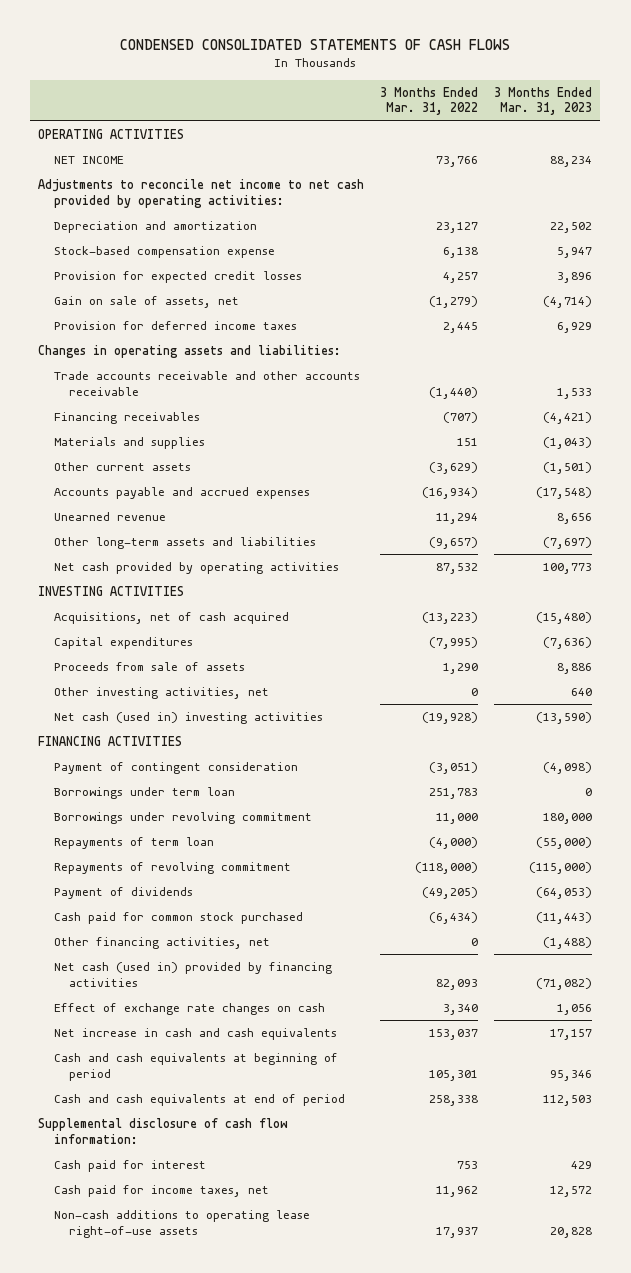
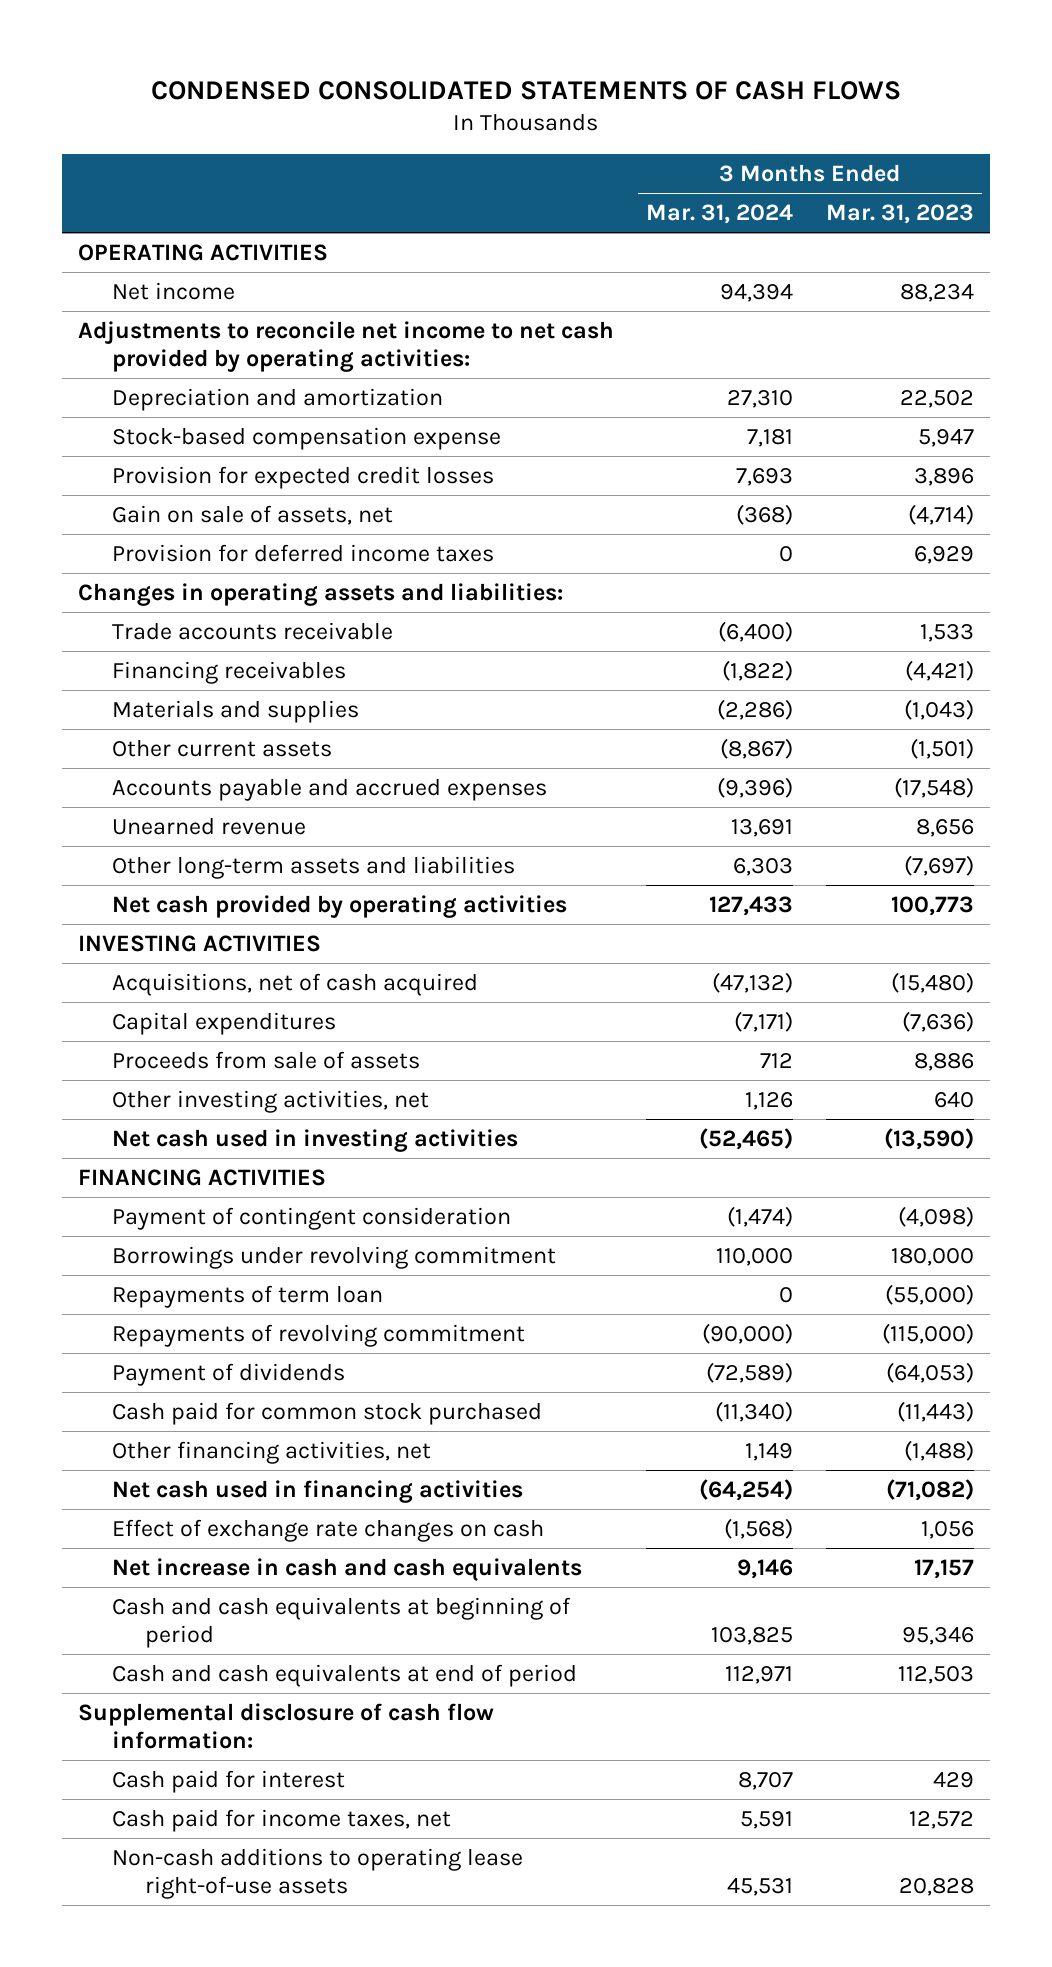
- | 3 Months Ended Mar. 31, 2022 | 3 Months Ended Mar. 31, 2023
+ | 3 Months Ended Mar. 31, 2024 | 3 Months Ended Mar. 31, 2023
- NET INCOME | 73,766 | 88,234
+ Net income | 94,394 | 88,234
- Trade accounts receivable and other accounts receivable | (1,440) | 1,533
+ Trade accounts receivable | (6,400) | 1,533
- Net cash (used in) investing activities | (19,928) | (13,590)
+ Net cash used in investing activities | (52,465) | (13,590)
- Borrowings under term loan | 251,783 | 0
- Net cash (used in) provided by financing activities | 82,093 | (71,082)
+ Net cash used in financing activities | (64,254) | (71,082)

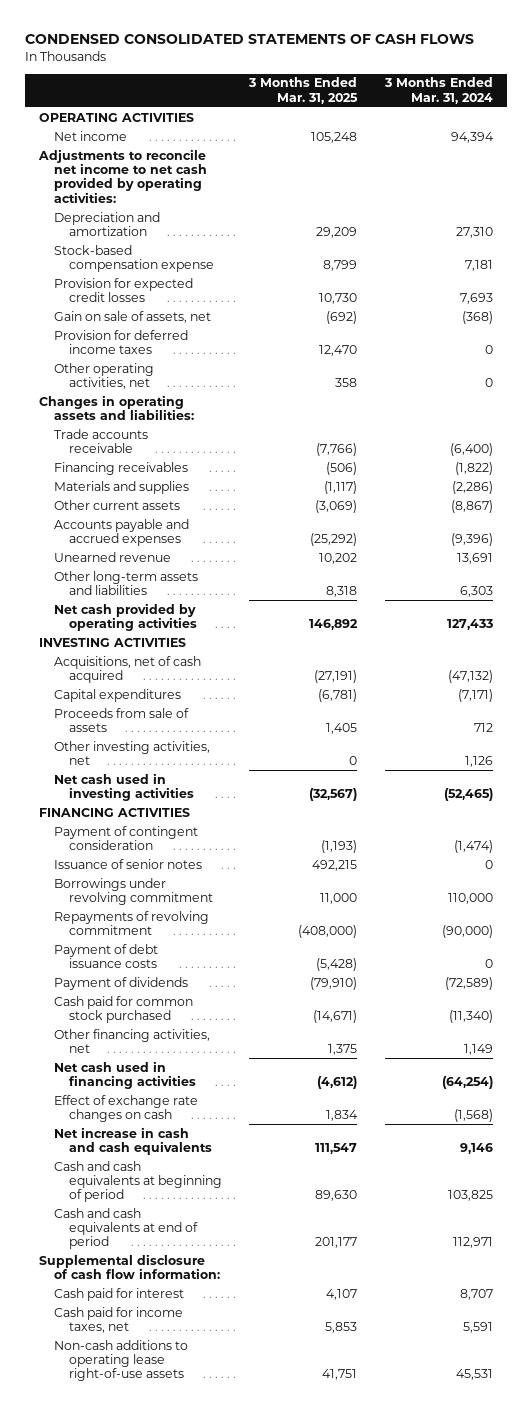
- | 3 Months Ended Mar. 31, 2024 | 3 Months Ended Mar. 31, 2023
+ | 3 Months Ended Mar. 31, 2025 | 3 Months Ended Mar. 31, 2024
+ Other operating activities, net | 358 | 0
+ Issuance of senior notes | 492,215 | 0
- Repayments of term loan | 0 | (55,000)
+ Payment of debt issuance costs | (5,428) | 0

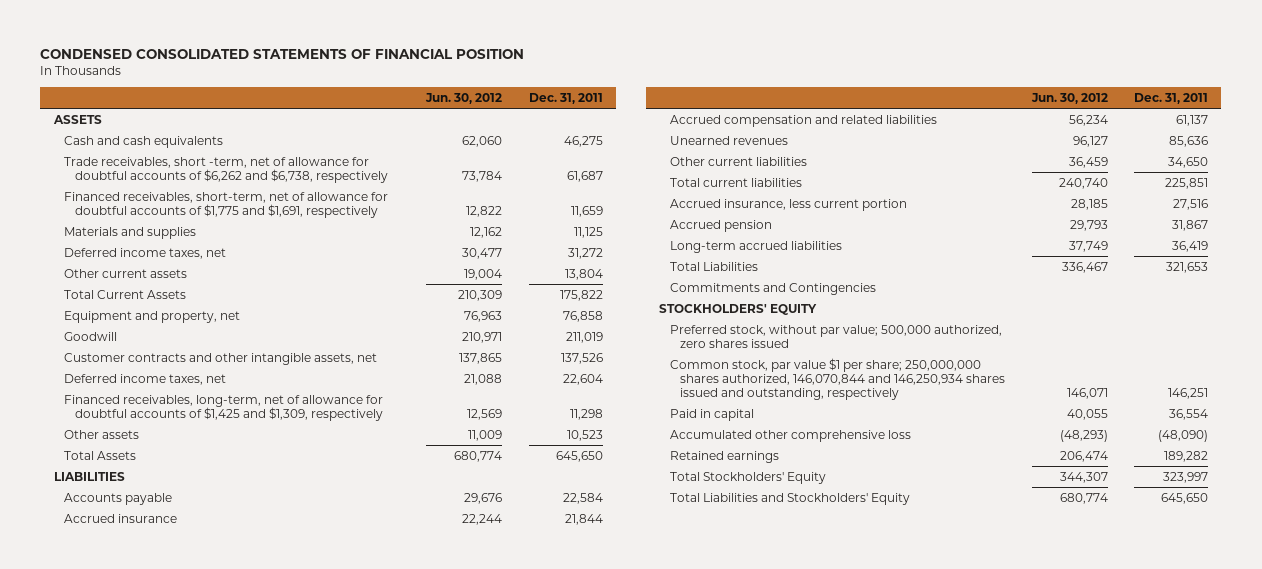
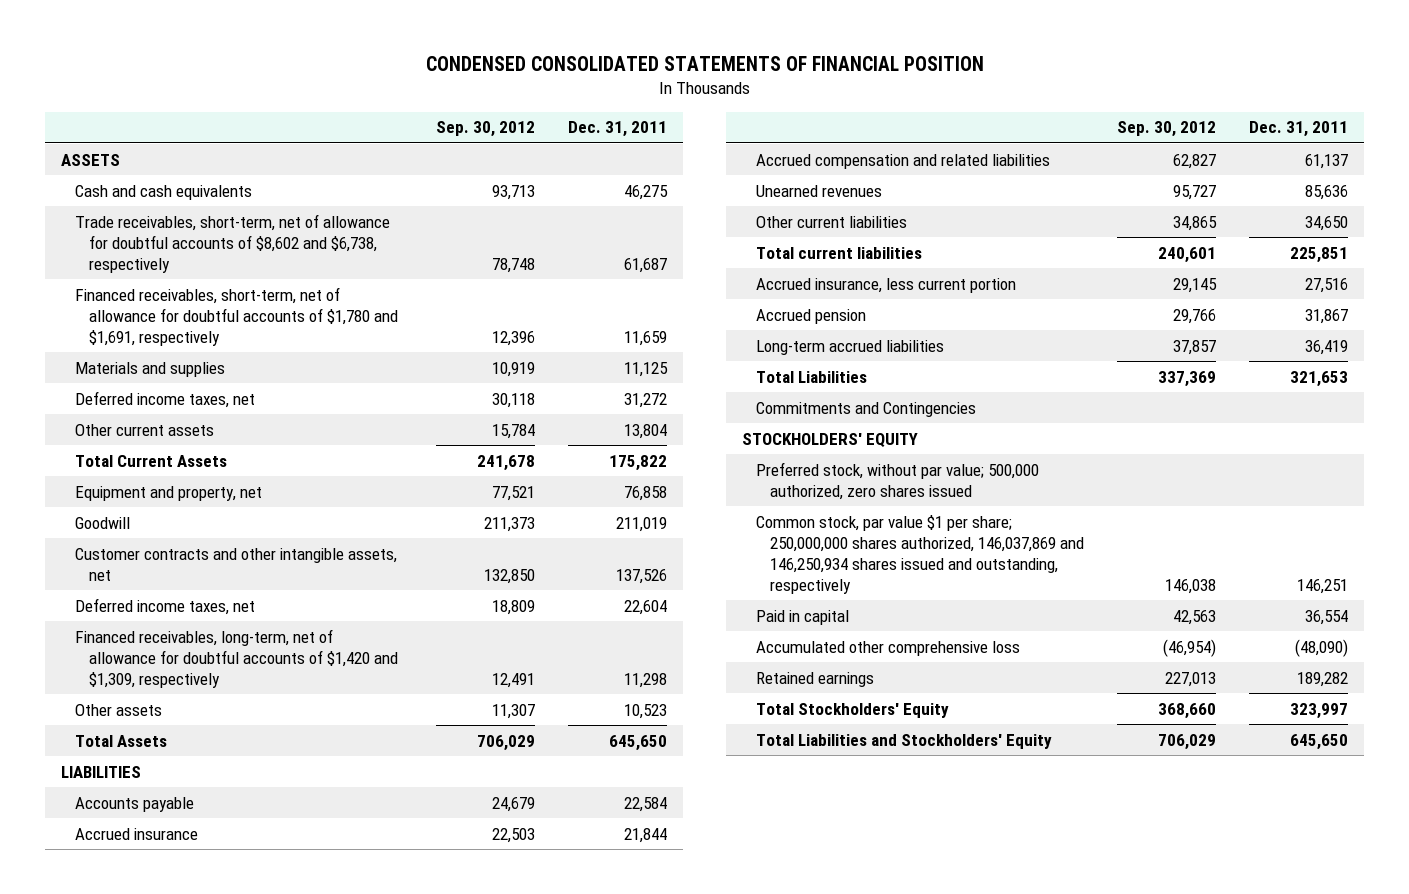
- | Jun. 30, 2012 | Dec. 31, 2011
+ | Sep. 30, 2012 | Dec. 31, 2011
- Trade receivables, short -term, net of allowance for doubtful accounts of $6,262 and $6,738, respectively | 73,784 | 61,687
- Financed receivables, short-term, net of allowance for doubtful accounts of $1,775 and $1,691, respectively | 12,822 | 11,659
+ Trade receivables, short-term, net of allowance for doubtful accounts of $8,602 and $6,738, respectively | 78,748 | 61,687
+ Financed receivables, short-term, net of allowance for doubtful accounts of $1,780 and $1,691, respectively | 12,396 | 11,659
- Financed receivables, long-term, net of allowance for doubtful accounts of $1,425 and $1,309, respectively | 12,569 | 11,298
+ Financed receivables, long-term, net of allowance for doubtful accounts of $1,420 and $1,309, respectively | 12,491 | 11,298
- Common stock, par value $1 per share; 250,000,000 shares authorized, 146,070,844 and 146,250,934 shares issued and outstanding, respectively | 146,071 | 146,251
+ Common stock, par value $1 per share; 250,000,000 shares authorized, 146,037,869 and 146,250,934 shares issued and outstanding, respectively | 146,038 | 146,251

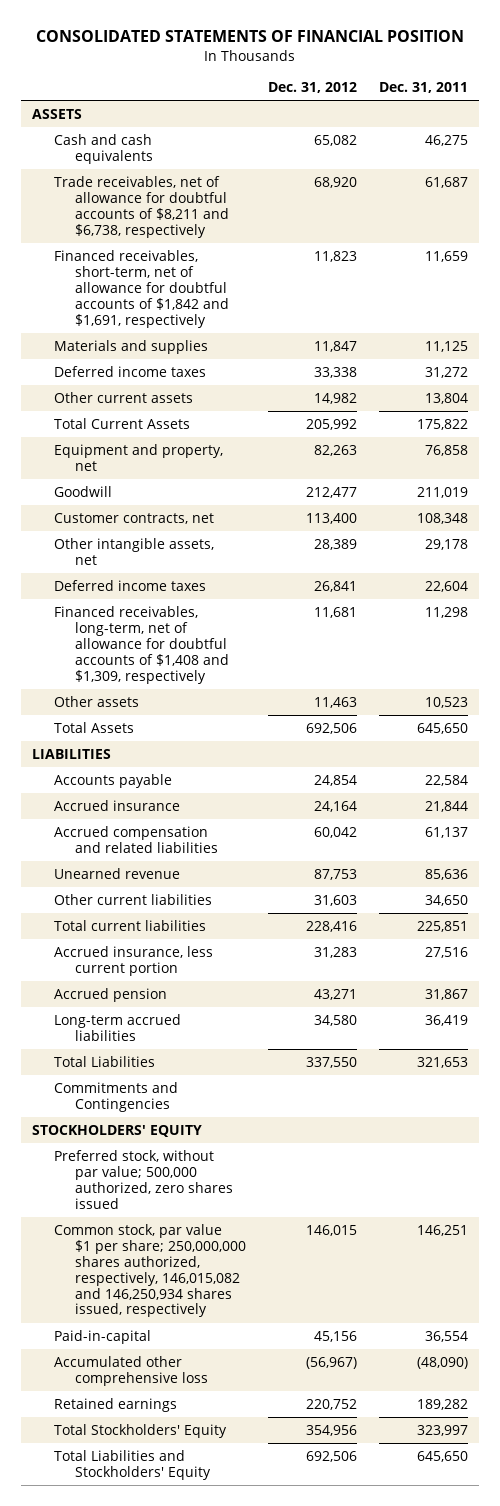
- CONDENSED CONSOLIDATED STATEMENTS OF FINANCIAL POSITION
+ CONSOLIDATED STATEMENTS OF FINANCIAL POSITION
- | Sep. 30, 2012 | Dec. 31, 2011
+ | Dec. 31, 2012 | Dec. 31, 2011
- Trade receivables, short-term, net of allowance for doubtful accounts of $8,602 and $6,738, respectively | 78,748 | 61,687
- Financed receivables, short-term, net of allowance for doubtful accounts of $1,780 and $1,691, respectively | 12,396 | 11,659
+ Trade receivables, net of allowance for doubtful accounts of $8,211 and $6,738, respectively | 68,920 | 61,687
+ Financed receivables, short-term, net of allowance for doubtful accounts of $1,842 and $1,691, respectively | 11,823 | 11,659
- Deferred income taxes, net | 30,118 | 31,272
+ Deferred income taxes | 33,338 | 31,272
- Customer contracts and other intangible assets, net | 132,850 | 137,526
- Deferred income taxes, net | 18,809 | 22,604
- Financed receivables, long-term, net of allowance for doubtful accounts of $1,420 and $1,309, respectively | 12,491 | 11,298
+ Customer contracts, net | 113,400 | 108,348
+ Other intangible assets, net | 28,389 | 29,178
+ Deferred income taxes | 26,841 | 22,604
+ Financed receivables, long-term, net of allowance for doubtful accounts of $1,408 and $1,309, respectively | 11,681 | 11,298
- Unearned revenues | 95,727 | 85,636
+ Unearned revenue | 87,753 | 85,636
- Common stock, par value $1 per share; 250,000,000 shares authorized, 146,037,869 and 146,250,934 shares issued and outstanding, respectively | 146,038 | 146,251
- Paid in capital | 42,563 | 36,554
+ Common stock, par value $1 per share; 250,000,000 shares authorized, respectively, 146,015,082 and 146,250,934 shares issued, respectively | 146,015 | 146,251
+ Paid-in-capital | 45,156 | 36,554

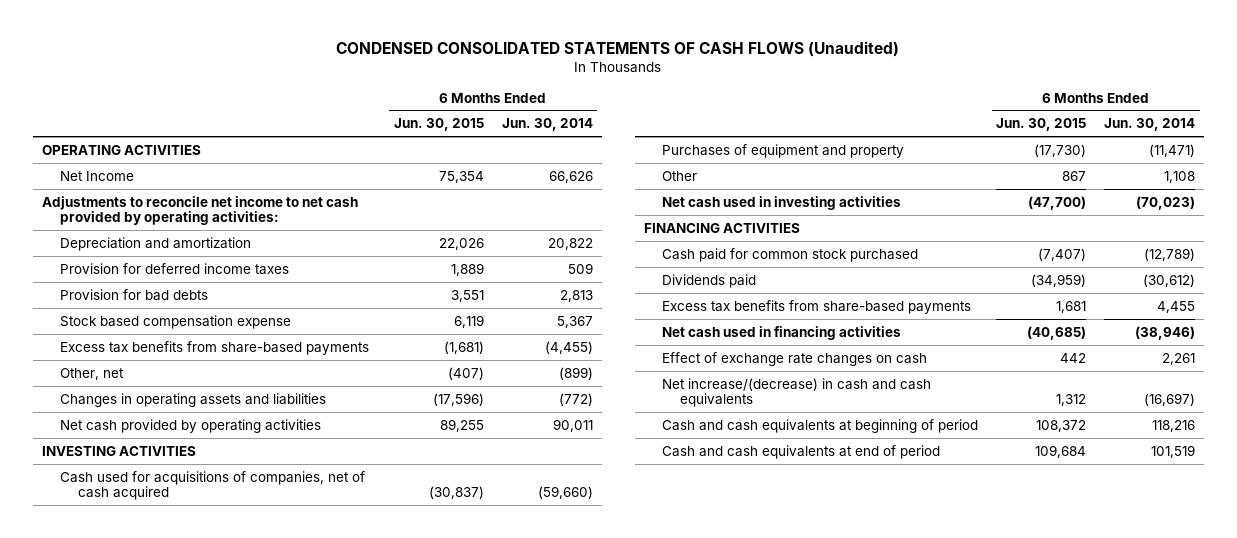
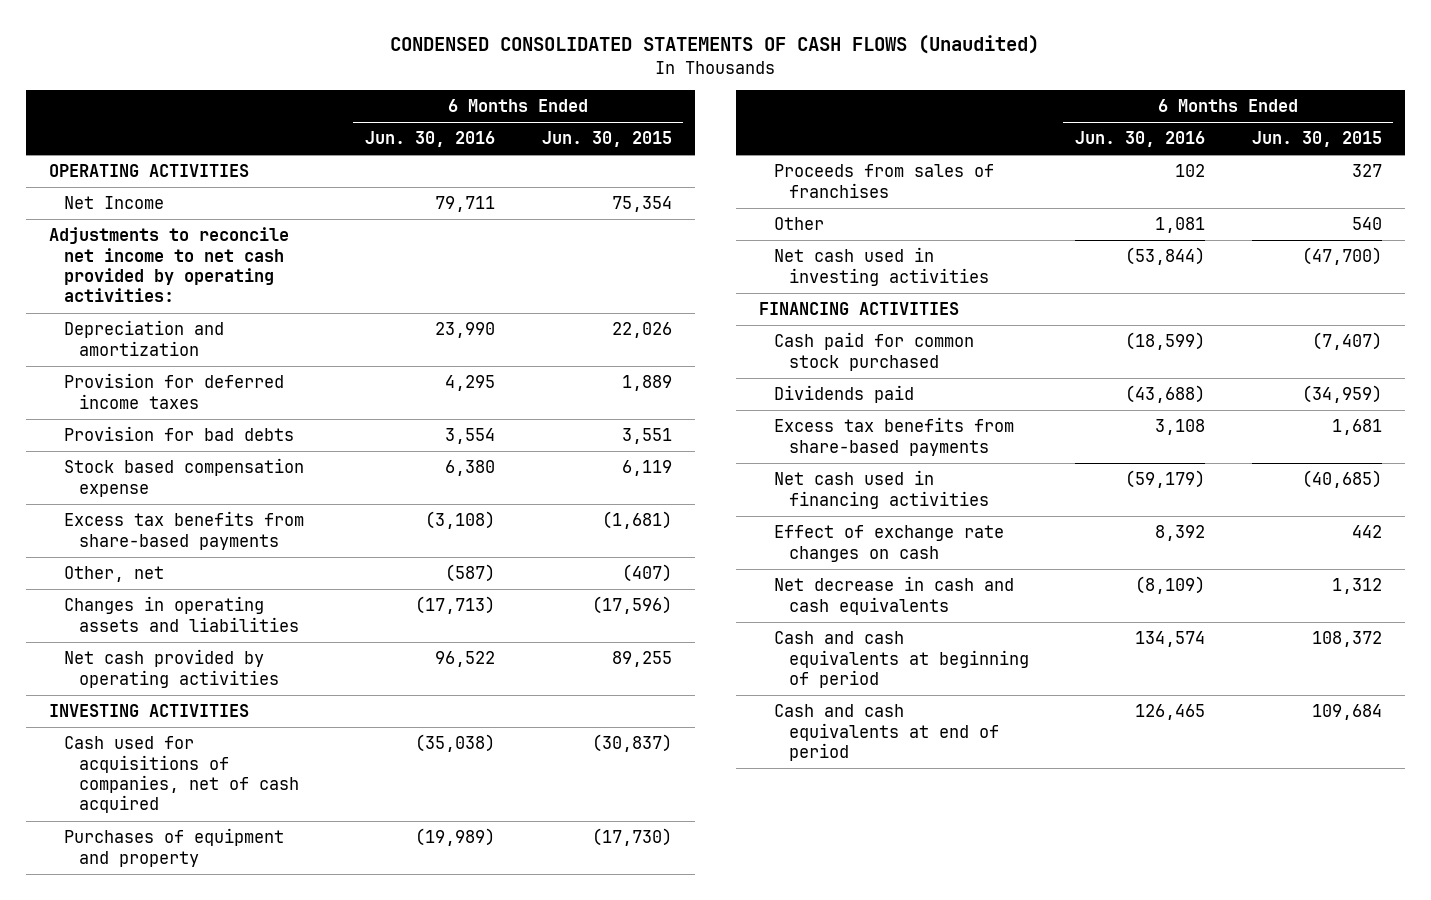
- | 6 Months Ended Jun. 30, 2015 | 6 Months Ended Jun. 30, 2014
+ | 6 Months Ended Jun. 30, 2016 | 6 Months Ended Jun. 30, 2015
- Other | 867 | 1,108
+ Proceeds from sales of franchises | 102 | 327
+ Other | 1,081 | 540
- Net increase/(decrease) in cash and cash equivalents | 1,312 | (16,697)
+ Net decrease in cash and cash equivalents | (8,109) | 1,312

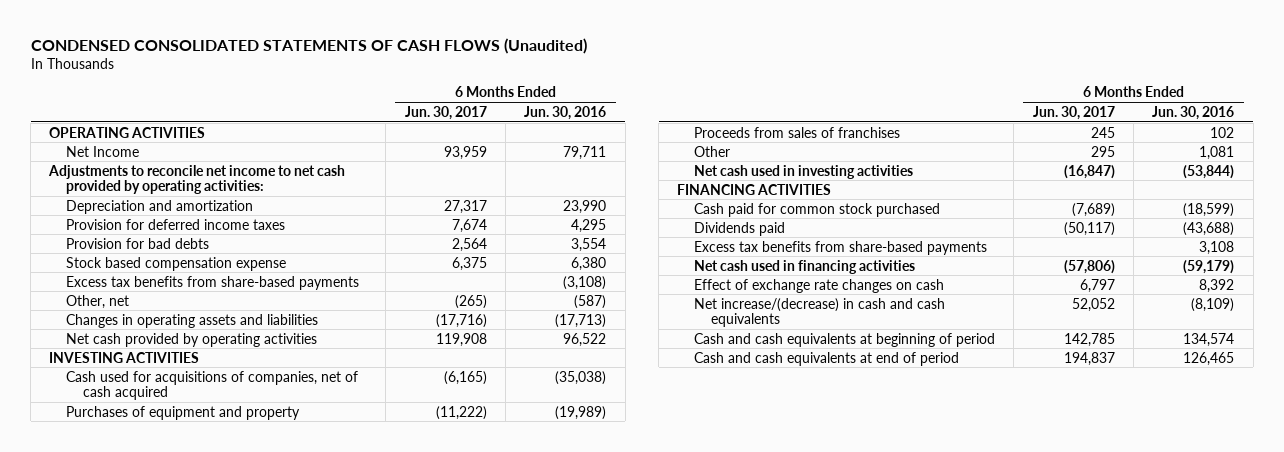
- | 6 Months Ended Jun. 30, 2016 | 6 Months Ended Jun. 30, 2015
+ | 6 Months Ended Jun. 30, 2017 | 6 Months Ended Jun. 30, 2016
- Net decrease in cash and cash equivalents | (8,109) | 1,312
+ Net increase/(decrease) in cash and cash equivalents | 52,052 | (8,109)

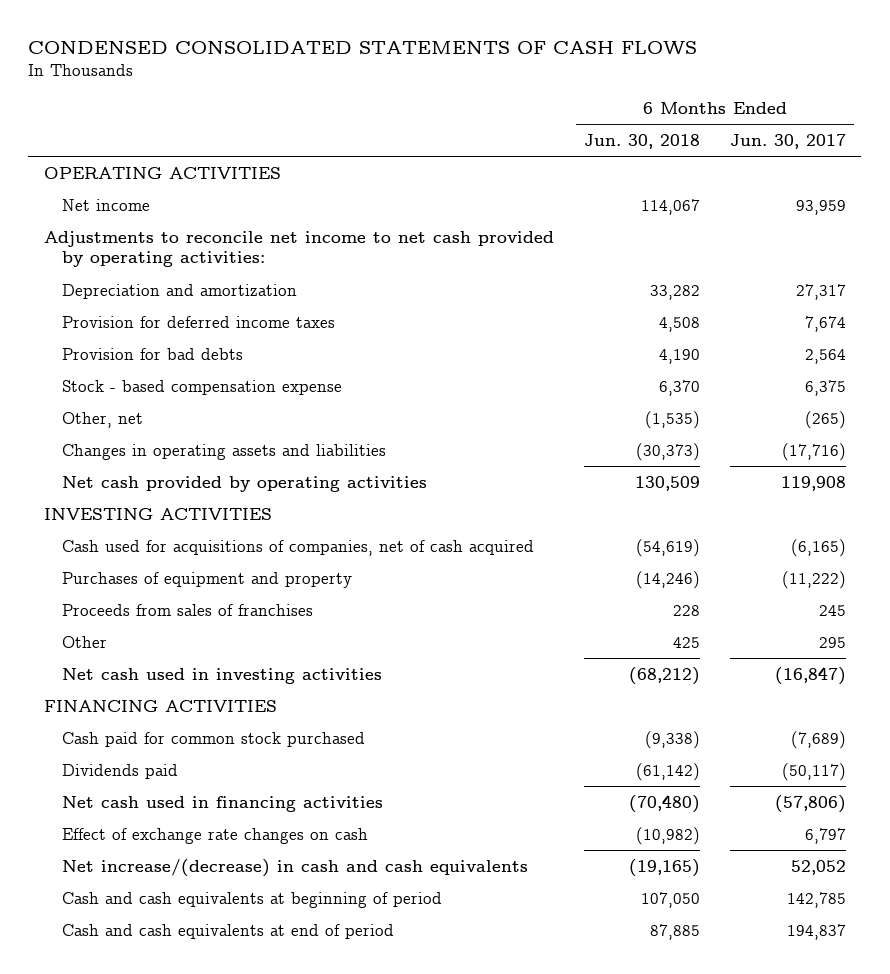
- CONDENSED CONSOLIDATED STATEMENTS OF CASH FLOWS (Unaudited)
+ CONDENSED CONSOLIDATED STATEMENTS OF CASH FLOWS
- | 6 Months Ended Jun. 30, 2017 | 6 Months Ended Jun. 30, 2016
+ | 6 Months Ended Jun. 30, 2018 | 6 Months Ended Jun. 30, 2017
- Net Income | 93,959 | 79,711
+ Net income | 114,067 | 93,959
- Stock based compensation expense | 6,375 | 6,380
- Excess tax benefits from share-based payments | | (3,108)
+ Stock - based compensation expense | 6,370 | 6,375
- Excess tax benefits from share-based payments | | 3,108

